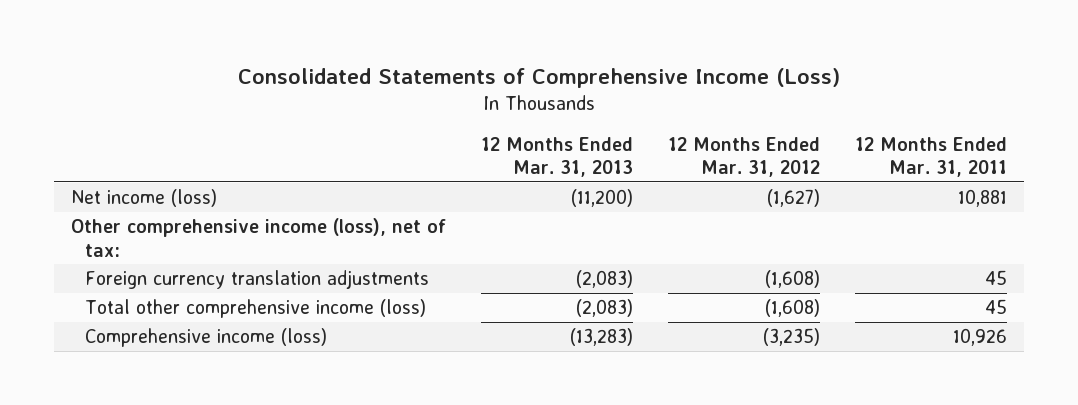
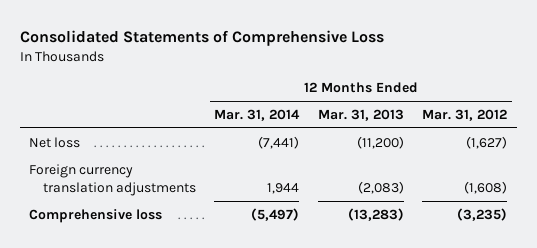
- Consolidated Statements of Comprehensive Income (Loss)
+ Consolidated Statements of Comprehensive Loss
- | 12 Months Ended Mar. 31, 2013 | 12 Months Ended Mar. 31, 2012 | 12 Months Ended Mar. 31, 2011
+ | 12 Months Ended Mar. 31, 2014 | 12 Months Ended Mar. 31, 2013 | 12 Months Ended Mar. 31, 2012
- Net income (loss) | (11,200) | (1,627) | 10,881
- Other comprehensive income (loss), net of tax:
+ Net loss | (7,441) | (11,200) | (1,627)
- Total other comprehensive income (loss) | (2,083) | (1,608) | 45
- Comprehensive income (loss) | (13,283) | (3,235) | 10,926
+ Comprehensive loss | (5,497) | (13,283) | (3,235)

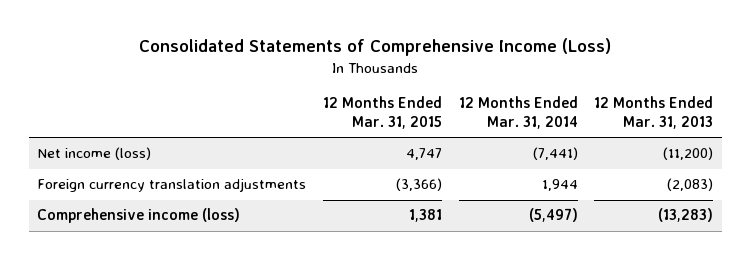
- Consolidated Statements of Comprehensive Loss
+ Consolidated Statements of Comprehensive Income (Loss)
- | 12 Months Ended Mar. 31, 2014 | 12 Months Ended Mar. 31, 2013 | 12 Months Ended Mar. 31, 2012
+ | 12 Months Ended Mar. 31, 2015 | 12 Months Ended Mar. 31, 2014 | 12 Months Ended Mar. 31, 2013
- Net loss | (7,441) | (11,200) | (1,627)
+ Net income (loss) | 4,747 | (7,441) | (11,200)
- Comprehensive loss | (5,497) | (13,283) | (3,235)
+ Comprehensive income (loss) | 1,381 | (5,497) | (13,283)

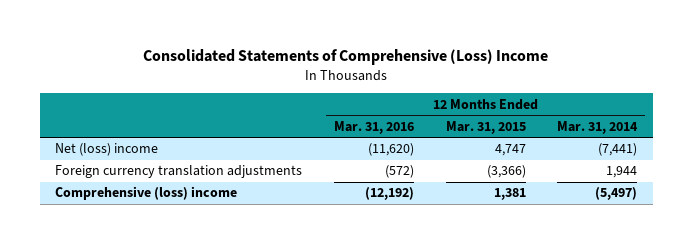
- Consolidated Statements of Comprehensive Income (Loss)
+ Consolidated Statements of Comprehensive (Loss) Income
- | 12 Months Ended Mar. 31, 2015 | 12 Months Ended Mar. 31, 2014 | 12 Months Ended Mar. 31, 2013
+ | 12 Months Ended Mar. 31, 2016 | 12 Months Ended Mar. 31, 2015 | 12 Months Ended Mar. 31, 2014
- Net income (loss) | 4,747 | (7,441) | (11,200)
+ Net (loss) income | (11,620) | 4,747 | (7,441)
- Comprehensive income (loss) | 1,381 | (5,497) | (13,283)
+ Comprehensive (loss) income | (12,192) | 1,381 | (5,497)

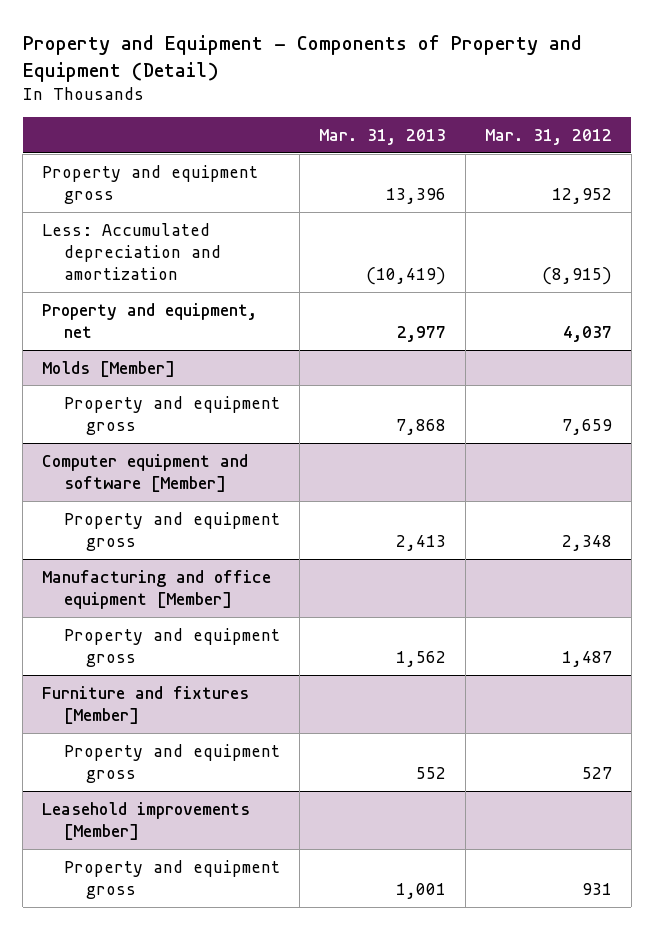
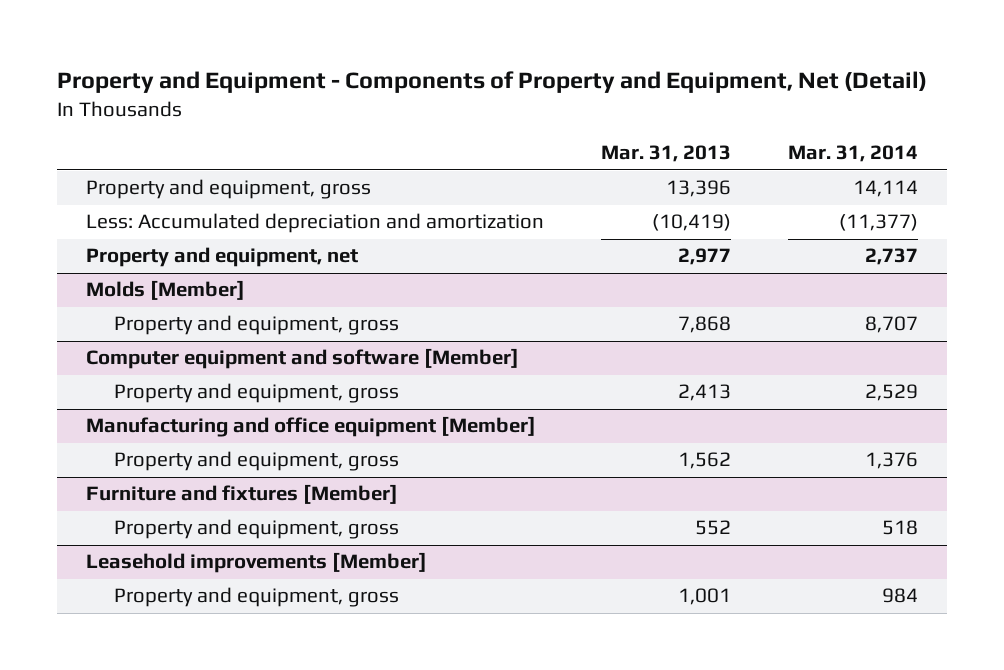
- Property and Equipment - Components of Property and Equipment (Detail)
+ Property and Equipment - Components of Property and Equipment, Net (Detail)
- | Mar. 31, 2013 | Mar. 31, 2012
+ | Mar. 31, 2013 | Mar. 31, 2014
- Property and equipment gross | 13,396 | 12,952
+ Property and equipment, gross | 13,396 | 14,114
@ Molds [Member]
- Property and equipment gross | 7,868 | 7,659
+ Property and equipment, gross | 7,868 | 8,707
@ Computer equipment and software [Member]
- Property and equipment gross | 2,413 | 2,348
+ Property and equipment, gross | 2,413 | 2,529
@ Manufacturing and office equipment [Member]
- Property and equipment gross | 1,562 | 1,487
+ Property and equipment, gross | 1,562 | 1,376
@ Furniture and fixtures [Member]
- Property and equipment gross | 552 | 527
+ Property and equipment, gross | 552 | 518
@ Leasehold improvements [Member]
- Property and equipment gross | 1,001 | 931
+ Property and equipment, gross | 1,001 | 984

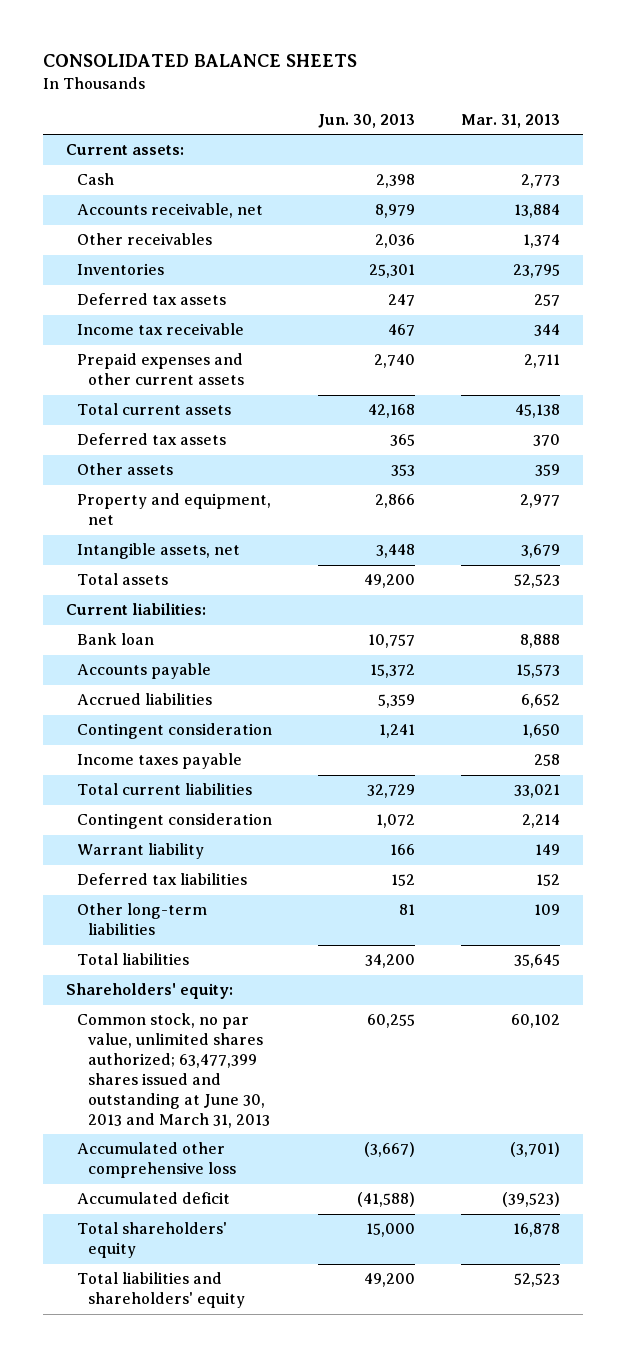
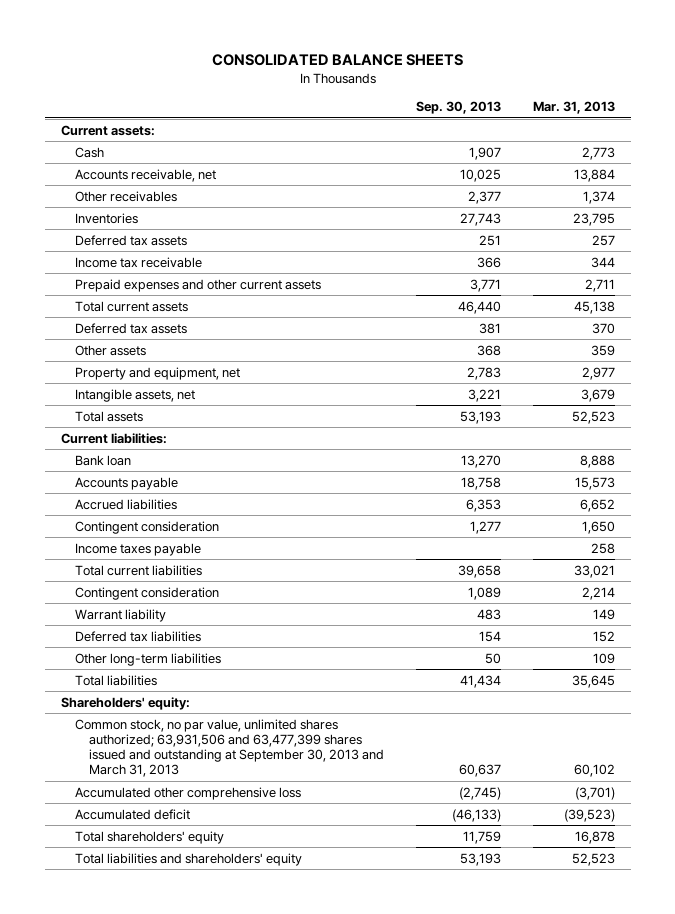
- | Jun. 30, 2013 | Mar. 31, 2013
+ | Sep. 30, 2013 | Mar. 31, 2013
- Common stock, no par value, unlimited shares authorized; 63,477,399 shares issued and outstanding at June 30, 2013 and March 31, 2013 | 60,255 | 60,102
+ Common stock, no par value, unlimited shares authorized; 63,931,506 and 63,477,399 shares issued and outstanding at September 30, 2013 and March 31, 2013 | 60,637 | 60,102

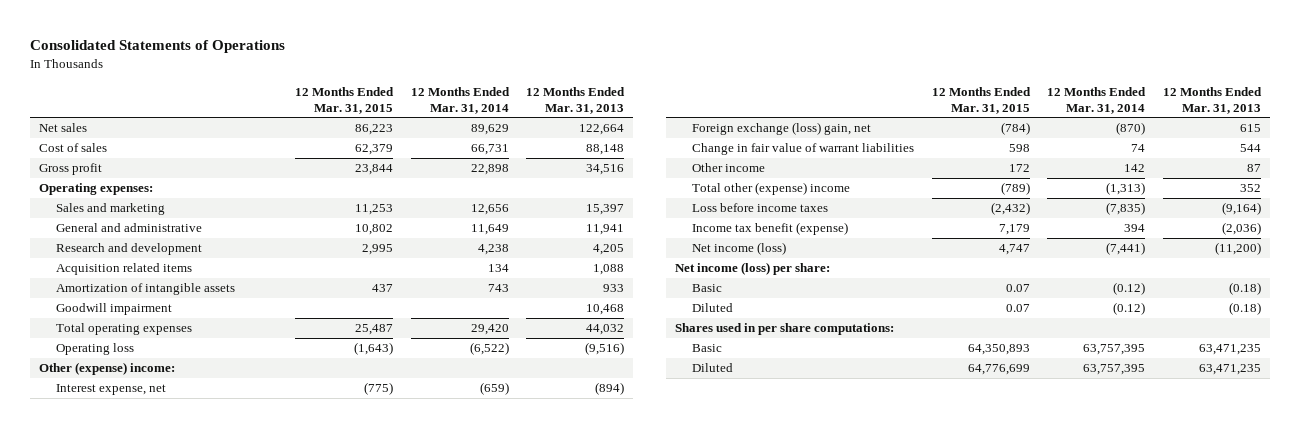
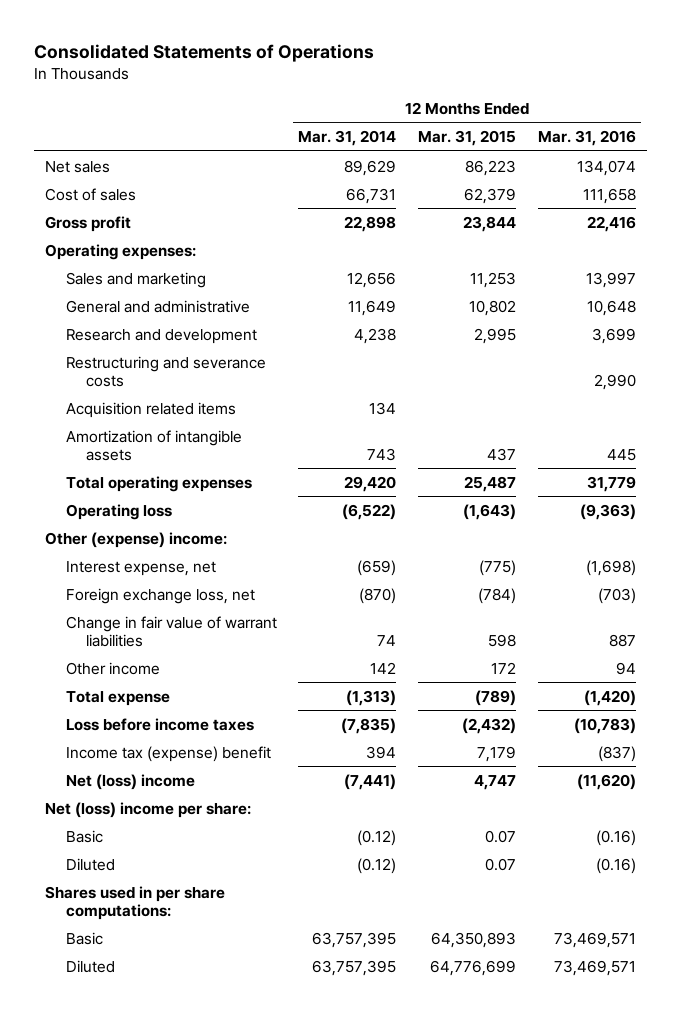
- | 12 Months Ended Mar. 31, 2015 | 12 Months Ended Mar. 31, 2014 | 12 Months Ended Mar. 31, 2013
+ | 12 Months Ended Mar. 31, 2014 | 12 Months Ended Mar. 31, 2015 | 12 Months Ended Mar. 31, 2016
+ Restructuring and severance costs | | | 2,990
- Goodwill impairment | | | 10,468
- Foreign exchange (loss) gain, net | (784) | (870) | 615
+ Foreign exchange loss, net | (870) | (784) | (703)
- Total other (expense) income | (789) | (1,313) | 352
+ Total expense | (1,313) | (789) | (1,420)
- Income tax benefit (expense) | 7,179 | 394 | (2,036)
- Net income (loss) | 4,747 | (7,441) | (11,200)
- Net income (loss) per share:
+ Income tax (expense) benefit | 394 | 7,179 | (837)
+ Net (loss) income | (7,441) | 4,747 | (11,620)
+ Net (loss) income per share:

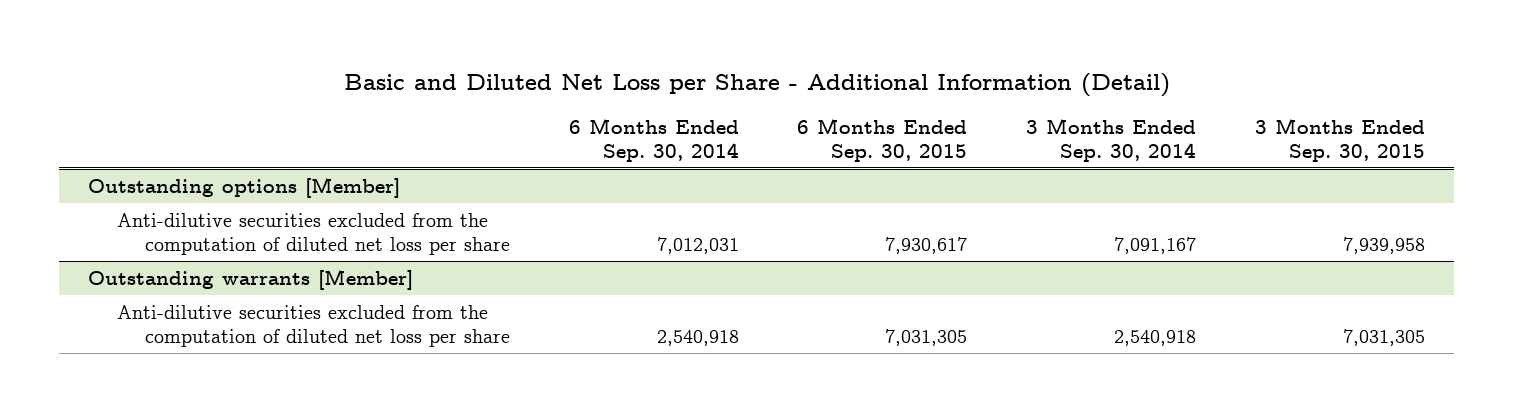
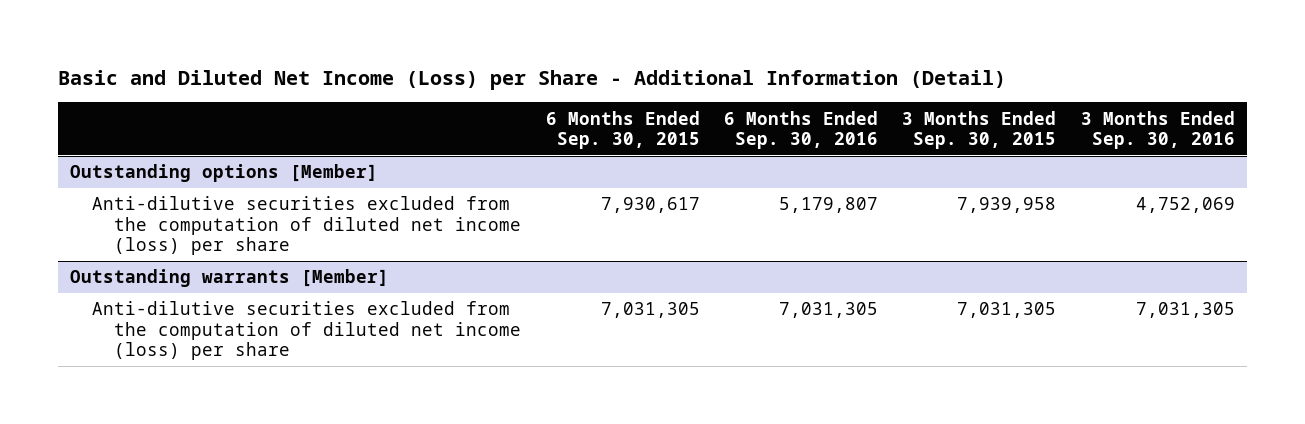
- Basic and Diluted Net Loss per Share - Additional Information (Detail)
+ Basic and Diluted Net Income (Loss) per Share - Additional Information (Detail)
- | 6 Months Ended Sep. 30, 2014 | 6 Months Ended Sep. 30, 2015 | 3 Months Ended Sep. 30, 2014 | 3 Months Ended Sep. 30, 2015
+ | 6 Months Ended Sep. 30, 2015 | 6 Months Ended Sep. 30, 2016 | 3 Months Ended Sep. 30, 2015 | 3 Months Ended Sep. 30, 2016
@ Outstanding options [Member]
- Anti-dilutive securities excluded from the computation of diluted net loss per share | 7,012,031 | 7,930,617 | 7,091,167 | 7,939,958
+ Anti-dilutive securities excluded from the computation of diluted net income (loss) per share | 7,930,617 | 5,179,807 | 7,939,958 | 4,752,069
@ Outstanding warrants [Member]
- Anti-dilutive securities excluded from the computation of diluted net loss per share | 2,540,918 | 7,031,305 | 2,540,918 | 7,031,305
+ Anti-dilutive securities excluded from the computation of diluted net income (loss) per share | 7,031,305 | 7,031,305 | 7,031,305 | 7,031,305

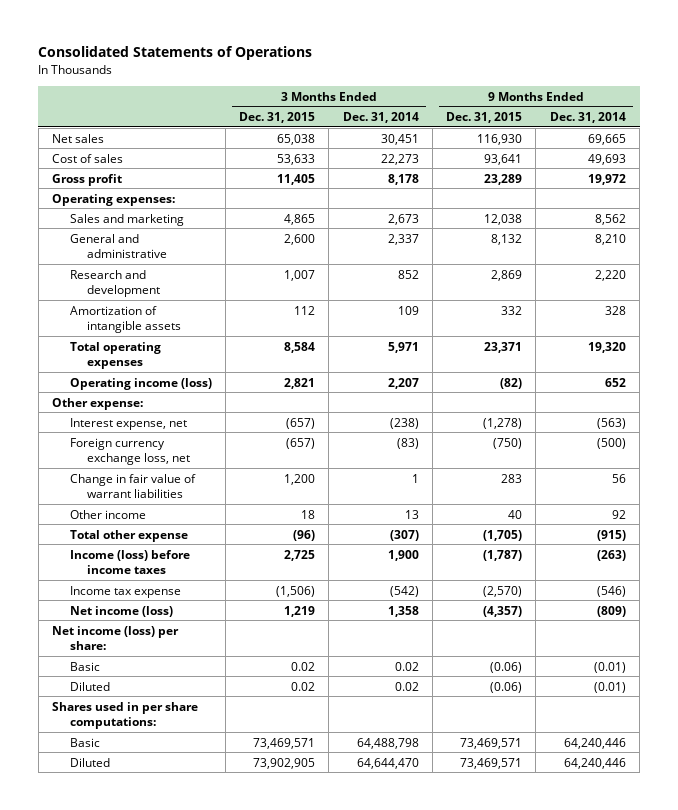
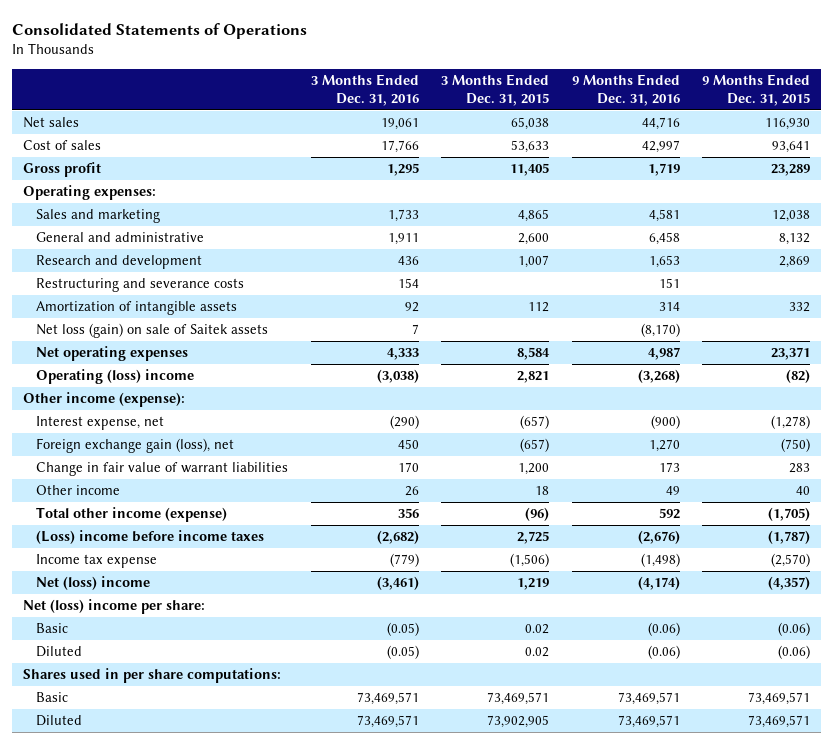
- | 3 Months Ended Dec. 31, 2015 | 3 Months Ended Dec. 31, 2014 | 9 Months Ended Dec. 31, 2015 | 9 Months Ended Dec. 31, 2014
+ | 3 Months Ended Dec. 31, 2016 | 3 Months Ended Dec. 31, 2015 | 9 Months Ended Dec. 31, 2016 | 9 Months Ended Dec. 31, 2015
+ Restructuring and severance costs | 154 | | 151 |
- Total operating expenses | 8,584 | 5,971 | 23,371 | 19,320
- Operating income (loss) | 2,821 | 2,207 | (82) | 652
- Other expense:
+ Net loss (gain) on sale of Saitek assets | 7 | | (8,170) |
+ Net operating expenses | 4,333 | 8,584 | 4,987 | 23,371
+ Operating (loss) income | (3,038) | 2,821 | (3,268) | (82)
+ Other income (expense):
- Foreign currency exchange loss, net | (657) | (83) | (750) | (500)
+ Foreign exchange gain (loss), net | 450 | (657) | 1,270 | (750)
- Total other expense | (96) | (307) | (1,705) | (915)
- Income (loss) before income taxes | 2,725 | 1,900 | (1,787) | (263)
+ Total other income (expense) | 356 | (96) | 592 | (1,705)
+ (Loss) income before income taxes | (2,682) | 2,725 | (2,676) | (1,787)
- Net income (loss) | 1,219 | 1,358 | (4,357) | (809)
- Net income (loss) per share:
+ Net (loss) income | (3,461) | 1,219 | (4,174) | (4,357)
+ Net (loss) income per share:

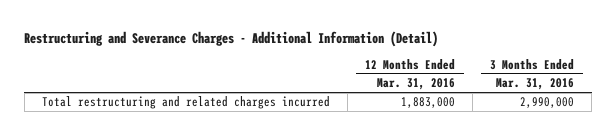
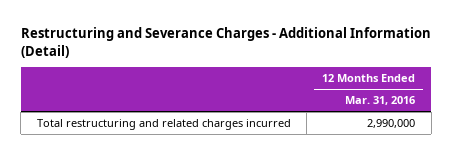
- | 12 Months Ended Mar. 31, 2016 | 3 Months Ended Mar. 31, 2016
+ | 12 Months Ended Mar. 31, 2016
- Total restructuring and related charges incurred | 1,883,000 | 2,990,000
+ Total restructuring and related charges incurred | 2,990,000

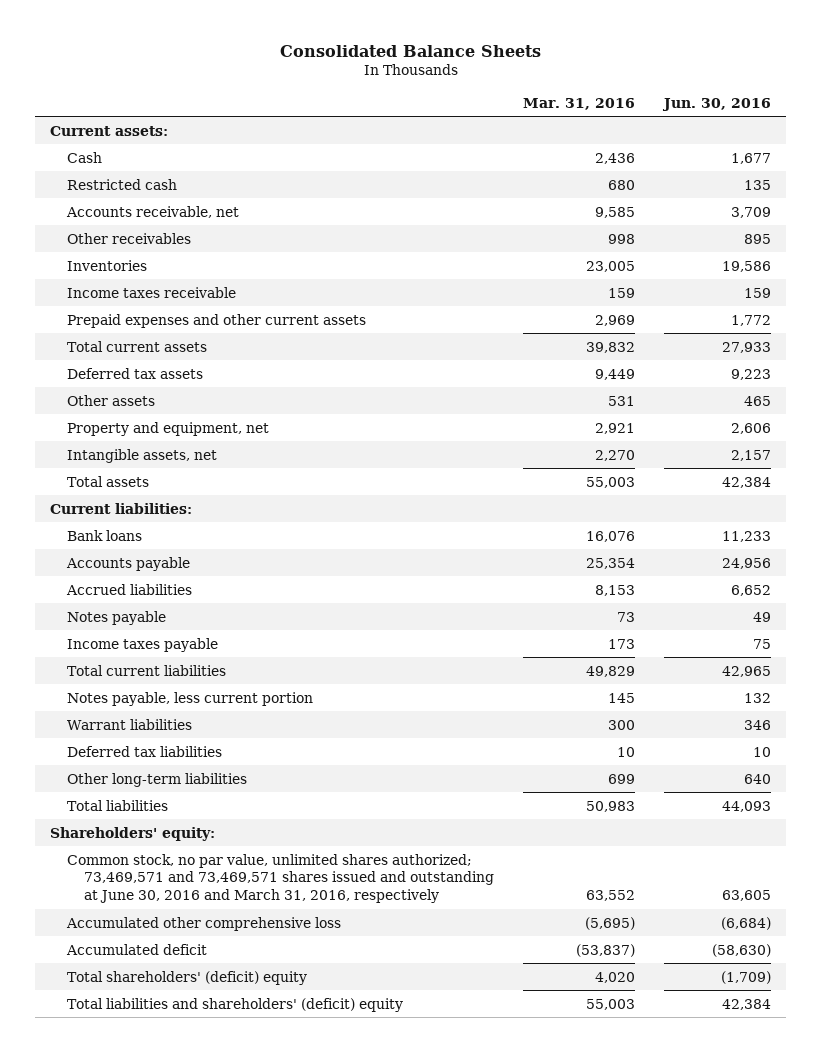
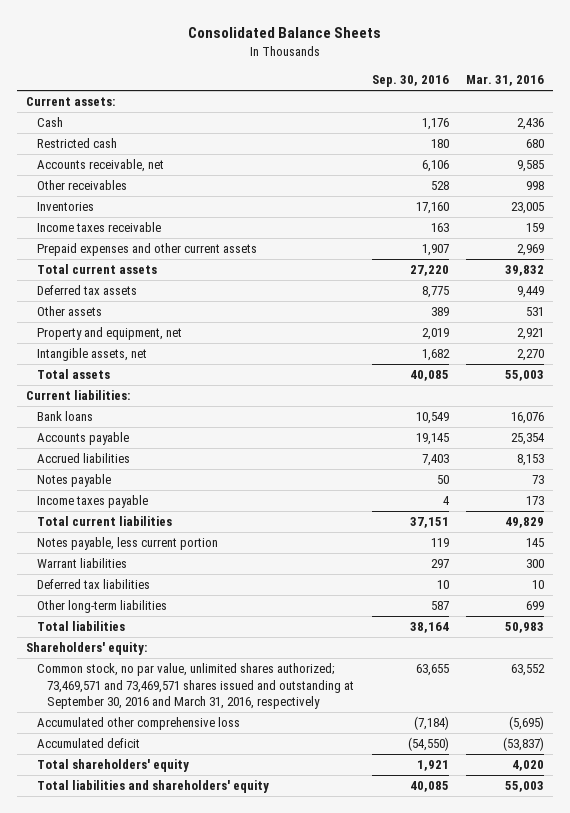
- | Mar. 31, 2016 | Jun. 30, 2016
+ | Sep. 30, 2016 | Mar. 31, 2016
- Common stock, no par value, unlimited shares authorized; 73,469,571 and 73,469,571 shares issued and outstanding at June 30, 2016 and March 31, 2016, respectively | 63,552 | 63,605
+ Common stock, no par value, unlimited shares authorized; 73,469,571 and 73,469,571 shares issued and outstanding at September 30, 2016 and March 31, 2016, respectively | 63,655 | 63,552
- Total shareholders' (deficit) equity | 4,020 | (1,709)
- Total liabilities and shareholders' (deficit) equity | 55,003 | 42,384
+ Total shareholders' equity | 1,921 | 4,020
+ Total liabilities and shareholders' equity | 40,085 | 55,003

